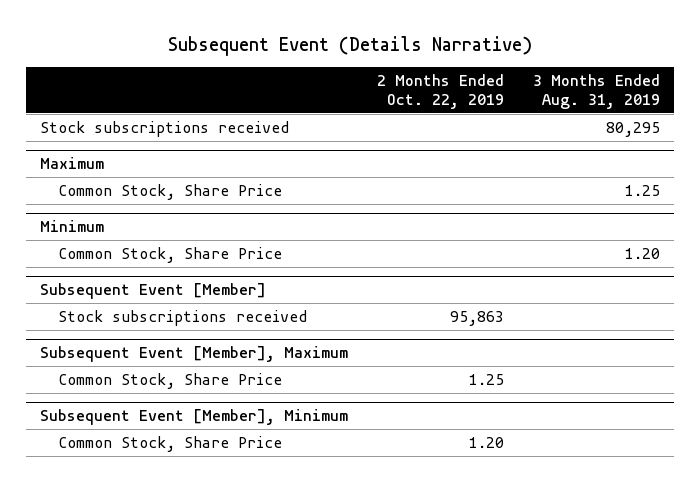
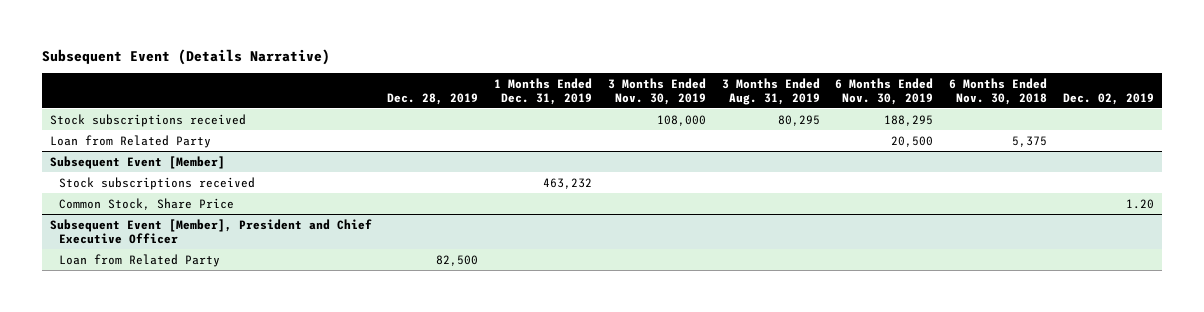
- | 2 Months Ended Oct. 22, 2019 | 3 Months Ended Aug. 31, 2019
+ | Dec. 28, 2019 | 1 Months Ended Dec. 31, 2019 | 3 Months Ended Nov. 30, 2019 | 3 Months Ended Aug. 31, 2019 | 6 Months Ended Nov. 30, 2019 | 6 Months Ended Nov. 30, 2018 | Dec. 02, 2019
- Maximum
- Common Stock, Share Price | | 1.25
- Minimum
- Common Stock, Share Price | | 1.20
+ Loan from Related Party | | | | | 20,500 | 5,375 |
- Subsequent Event [Member], Maximum
- Common Stock, Share Price | 1.25 |
- Subsequent Event [Member], Minimum
- Common Stock, Share Price | 1.20 |
@ Subsequent Event [Member]
+ Common Stock, Share Price | | | | | | | 1.20
+ Subsequent Event [Member], President and Chief Executive Officer
+ Loan from Related Party | 82,500 | | | | | |

